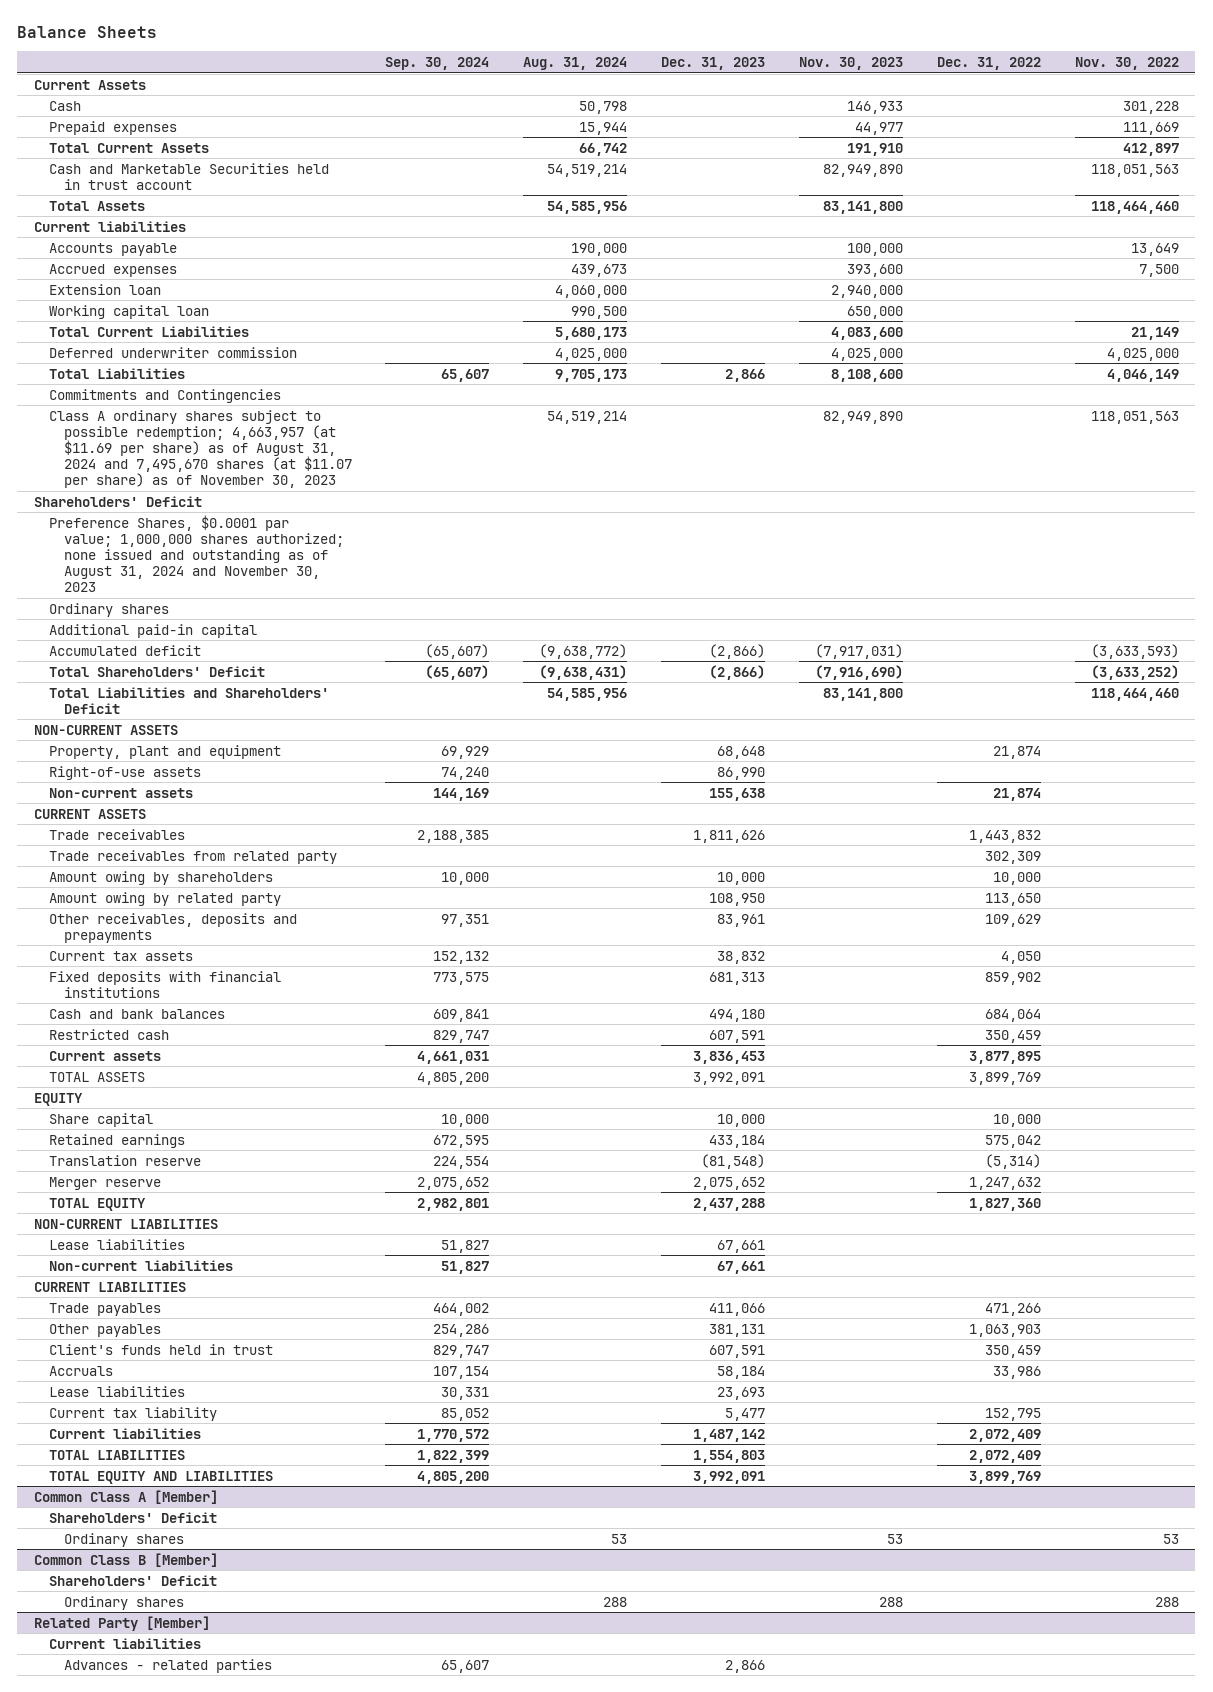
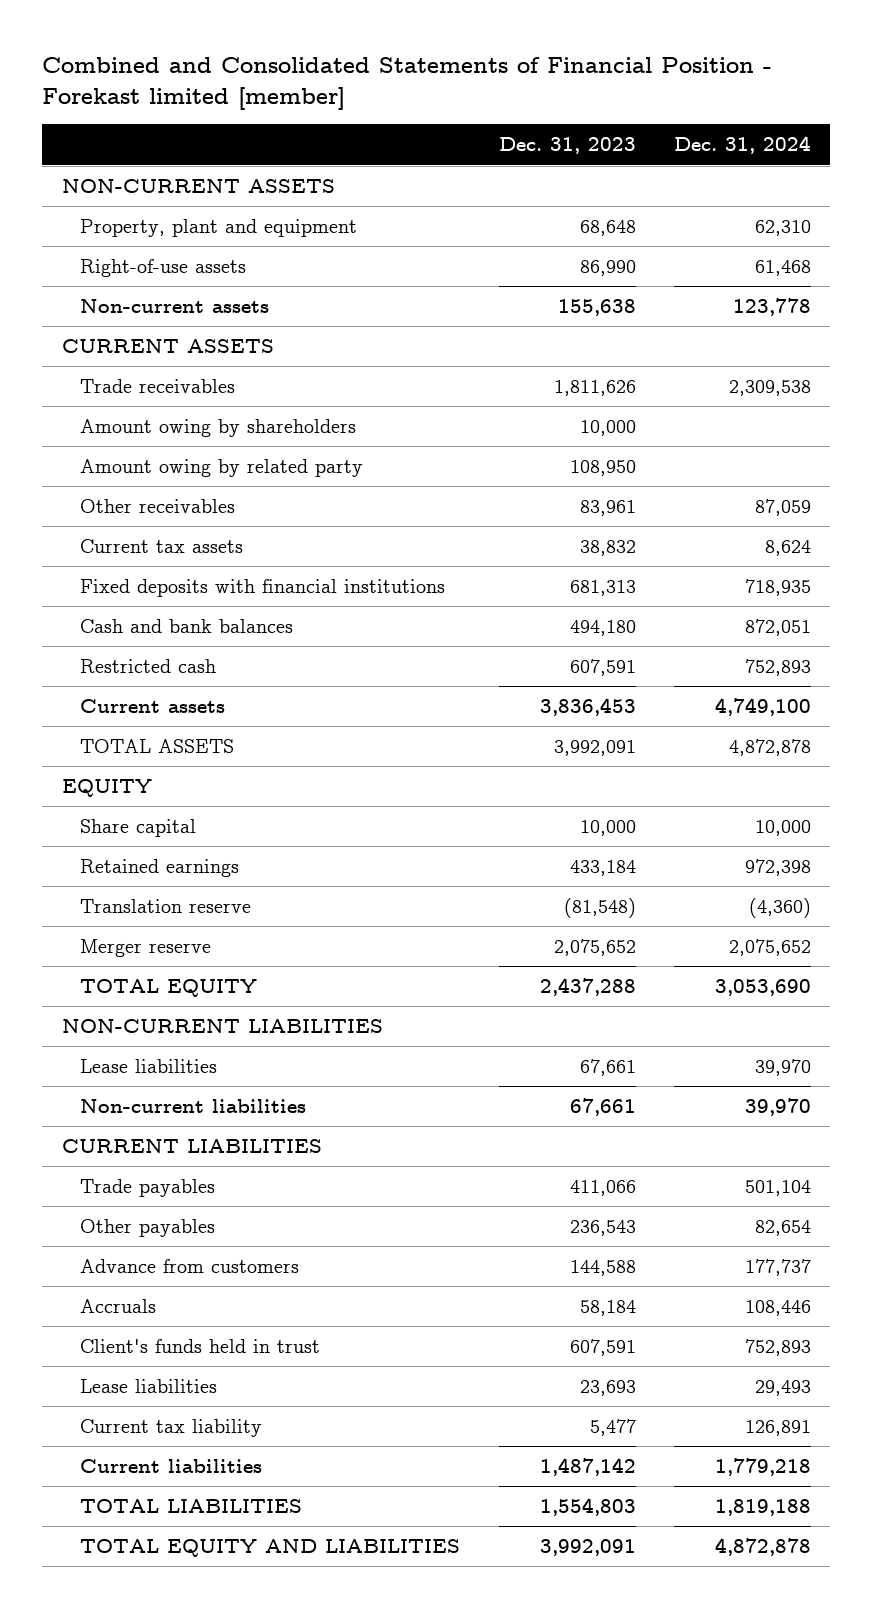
- Balance Sheets
+ Combined and Consolidated Statements of Financial Position - Forekast limited [member]
- | Sep. 30, 2024 | Aug. 31, 2024 | Dec. 31, 2023 | Nov. 30, 2023 | Dec. 31, 2022 | Nov. 30, 2022
+ | Dec. 31, 2023 | Dec. 31, 2024
- Current Assets
- Cash | | 50,798 | | 146,933 | | 301,228
- Prepaid expenses | | 15,944 | | 44,977 | | 111,669
- Total Current Assets | | 66,742 | | 191,910 | | 412,897
- Cash and Marketable Securities held in trust account | | 54,519,214 | | 82,949,890 | | 118,051,563
- Total Assets | | 54,585,956 | | 83,141,800 | | 118,464,460
- Current liabilities
- Accounts payable | | 190,000 | | 100,000 | | 13,649
- Accrued expenses | | 439,673 | | 393,600 | | 7,500
- Extension loan | | 4,060,000 | | 2,940,000 | |
- Working capital loan | | 990,500 | | 650,000 | |
- Total Current Liabilities | | 5,680,173 | | 4,083,600 | | 21,149
- Deferred underwriter commission | | 4,025,000 | | 4,025,000 | | 4,025,000
- Total Liabilities | 65,607 | 9,705,173 | 2,866 | 8,108,600 | | 4,046,149
- Commitments and Contingencies
- Class A ordinary shares subject to possible redemption; 4,663,957 (at $11.69 per share) as of August 31, 2024 and 7,495,670 shares (at $11.07 per share) as of November 30, 2023 | | 54,519,214 | | 82,949,890 | | 118,051,563
- Shareholders' Deficit
- Preference Shares, $0.0001 par value; 1,000,000 shares authorized; none issued and outstanding as of August 31, 2024 and November 30, 2023
- Ordinary shares
- Additional paid-in capital
- Accumulated deficit | (65,607) | (9,638,772) | (2,866) | (7,917,031) | | (3,633,593)
- Total Shareholders' Deficit | (65,607) | (9,638,431) | (2,866) | (7,916,690) | | (3,633,252)
- Total Liabilities and Shareholders' Deficit | | 54,585,956 | | 83,141,800 | | 118,464,460
- Trade receivables from related party | | | | | 302,309 |
- Other receivables, deposits and prepayments | 97,351 | | 83,961 | | 109,629 |
+ Other receivables | 83,961 | 87,059
- Other payables | 254,286 | | 381,131 | | 1,063,903 |
+ Other payables | 236,543 | 82,654
+ Advance from customers | 144,588 | 177,737
moved down: Client's funds held in trust | 607,591 | 752,893
- Common Class A [Member]
- Shareholders' Deficit
- Ordinary shares | | 53 | | 53 | | 53
- Common Class B [Member]
- Shareholders' Deficit
- Ordinary shares | | 288 | | 288 | | 288
- Related Party [Member]
- Current liabilities
- Advances - related parties | 65,607 | | 2,866 | | |

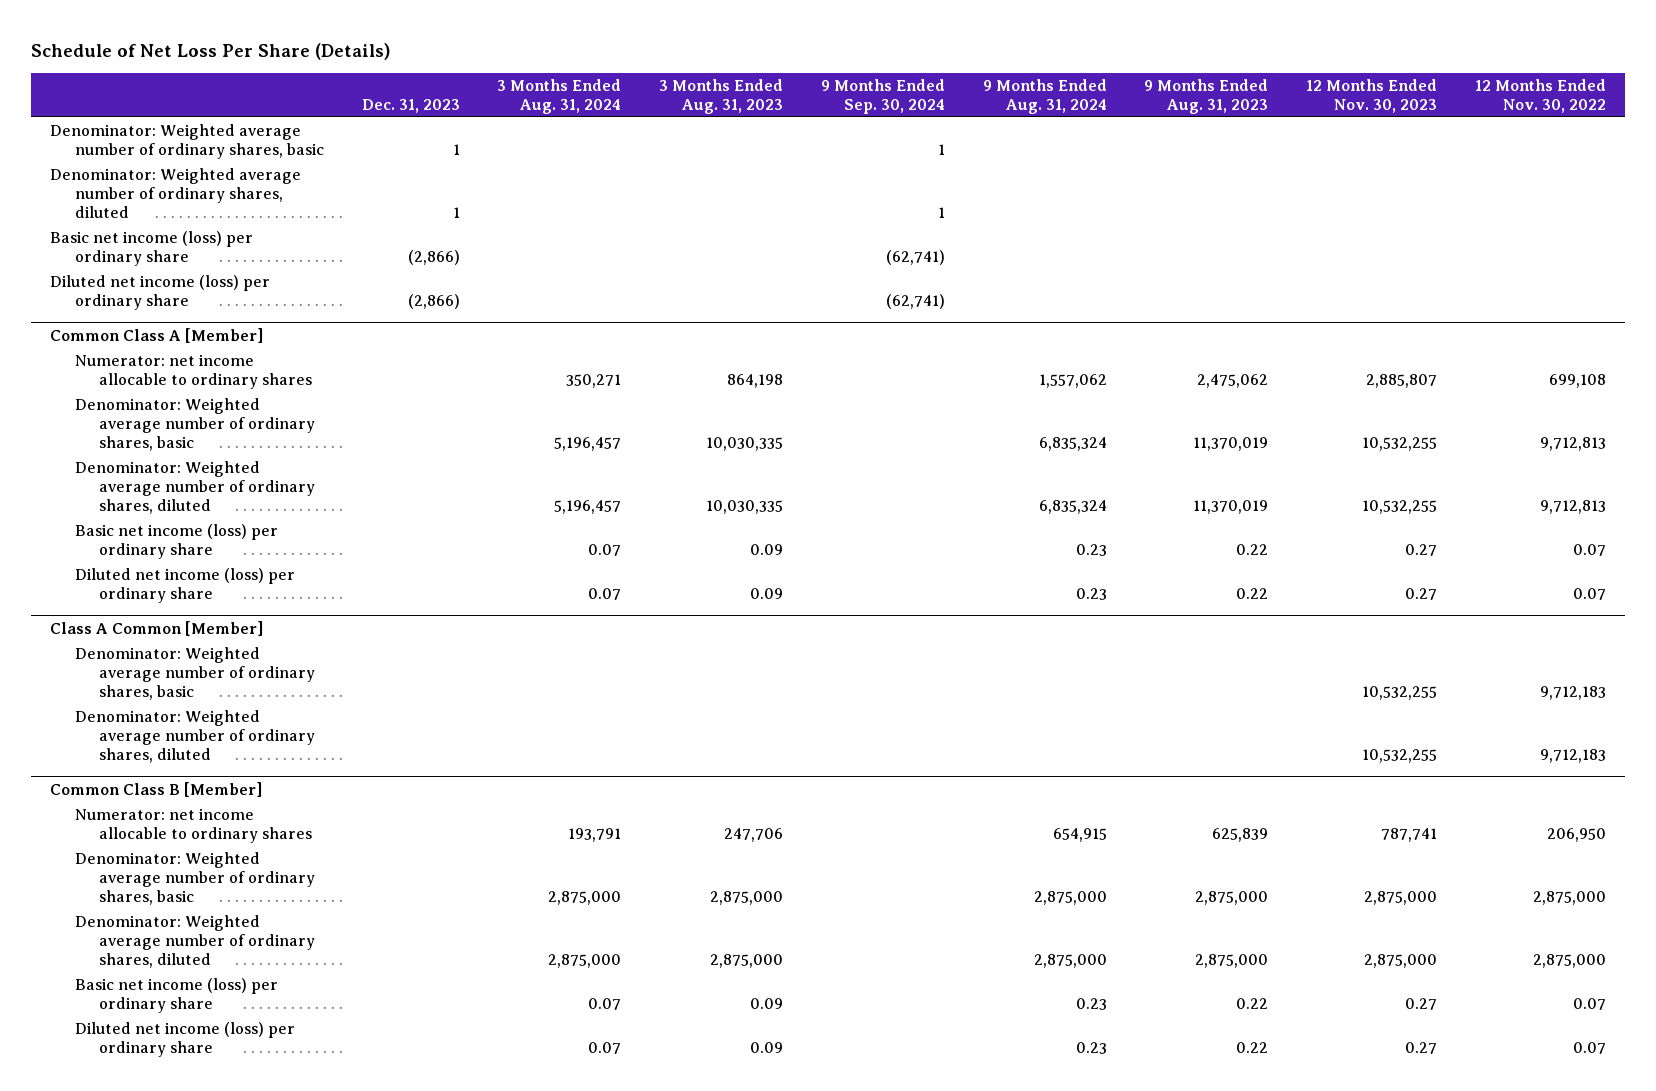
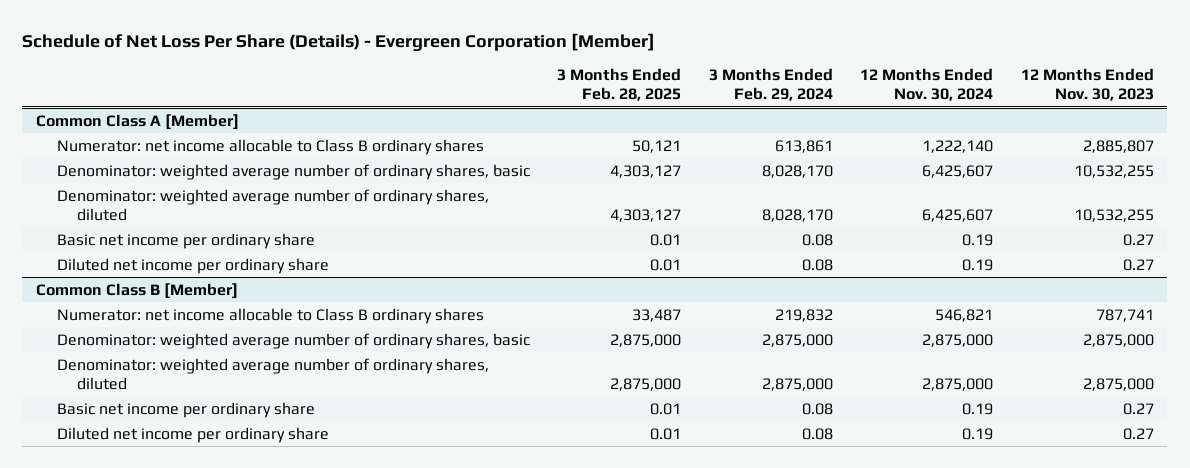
- Schedule of Net Loss Per Share (Details)
+ Schedule of Net Loss Per Share (Details) - Evergreen Corporation [Member]
- | Dec. 31, 2023 | 3 Months Ended Aug. 31, 2024 | 3 Months Ended Aug. 31, 2023 | 9 Months Ended Sep. 30, 2024 | 9 Months Ended Aug. 31, 2024 | 9 Months Ended Aug. 31, 2023 | 12 Months Ended Nov. 30, 2023 | 12 Months Ended Nov. 30, 2022
+ | 3 Months Ended Feb. 28, 2025 | 3 Months Ended Feb. 29, 2024 | 12 Months Ended Nov. 30, 2024 | 12 Months Ended Nov. 30, 2023
- Denominator: Weighted average number of ordinary shares, basic | 1 | | | 1 | | | |
- Denominator: Weighted average number of ordinary shares, diluted | 1 | | | 1 | | | |
- Basic net income (loss) per ordinary share | (2,866) | | | (62,741) | | | |
- Diluted net income (loss) per ordinary share | (2,866) | | | (62,741) | | | |
@ Common Class A [Member]
- Numerator: net income allocable to ordinary shares | | 350,271 | 864,198 | | 1,557,062 | 2,475,062 | 2,885,807 | 699,108
- Denominator: Weighted average number of ordinary shares, basic | | 5,196,457 | 10,030,335 | | 6,835,324 | 11,370,019 | 10,532,255 | 9,712,813
- Denominator: Weighted average number of ordinary shares, diluted | | 5,196,457 | 10,030,335 | | 6,835,324 | 11,370,019 | 10,532,255 | 9,712,813
- Basic net income (loss) per ordinary share | | 0.07 | 0.09 | | 0.23 | 0.22 | 0.27 | 0.07
- Diluted net income (loss) per ordinary share | | 0.07 | 0.09 | | 0.23 | 0.22 | 0.27 | 0.07
- Class A Common [Member]
- Denominator: Weighted average number of ordinary shares, basic | | | | | | | 10,532,255 | 9,712,183
- Denominator: Weighted average number of ordinary shares, diluted | | | | | | | 10,532,255 | 9,712,183
@ Common Class A [Member]
+ Numerator: net income allocable to Class B ordinary shares | 50,121 | 613,861 | 1,222,140 | 2,885,807
+ Denominator: weighted average number of ordinary shares, basic | 4,303,127 | 8,028,170 | 6,425,607 | 10,532,255
+ Denominator: weighted average number of ordinary shares, diluted | 4,303,127 | 8,028,170 | 6,425,607 | 10,532,255
+ Basic net income per ordinary share | 0.01 | 0.08 | 0.19 | 0.27
+ Diluted net income per ordinary share | 0.01 | 0.08 | 0.19 | 0.27
@ Common Class B [Member]
- Numerator: net income allocable to ordinary shares | | 193,791 | 247,706 | | 654,915 | 625,839 | 787,741 | 206,950
- Denominator: Weighted average number of ordinary shares, basic | | 2,875,000 | 2,875,000 | | 2,875,000 | 2,875,000 | 2,875,000 | 2,875,000
- Denominator: Weighted average number of ordinary shares, diluted | | 2,875,000 | 2,875,000 | | 2,875,000 | 2,875,000 | 2,875,000 | 2,875,000
- Basic net income (loss) per ordinary share | | 0.07 | 0.09 | | 0.23 | 0.22 | 0.27 | 0.07
- Diluted net income (loss) per ordinary share | | 0.07 | 0.09 | | 0.23 | 0.22 | 0.27 | 0.07
+ Numerator: net income allocable to Class B ordinary shares | 33,487 | 219,832 | 546,821 | 787,741
+ Denominator: weighted average number of ordinary shares, basic | 2,875,000 | 2,875,000 | 2,875,000 | 2,875,000
+ Denominator: weighted average number of ordinary shares, diluted | 2,875,000 | 2,875,000 | 2,875,000 | 2,875,000
+ Basic net income per ordinary share | 0.01 | 0.08 | 0.19 | 0.27
+ Diluted net income per ordinary share | 0.01 | 0.08 | 0.19 | 0.27

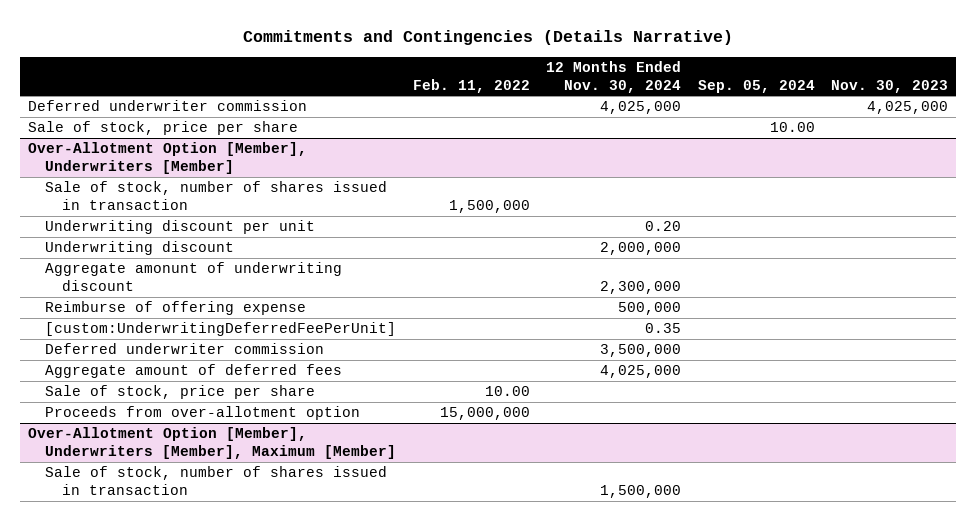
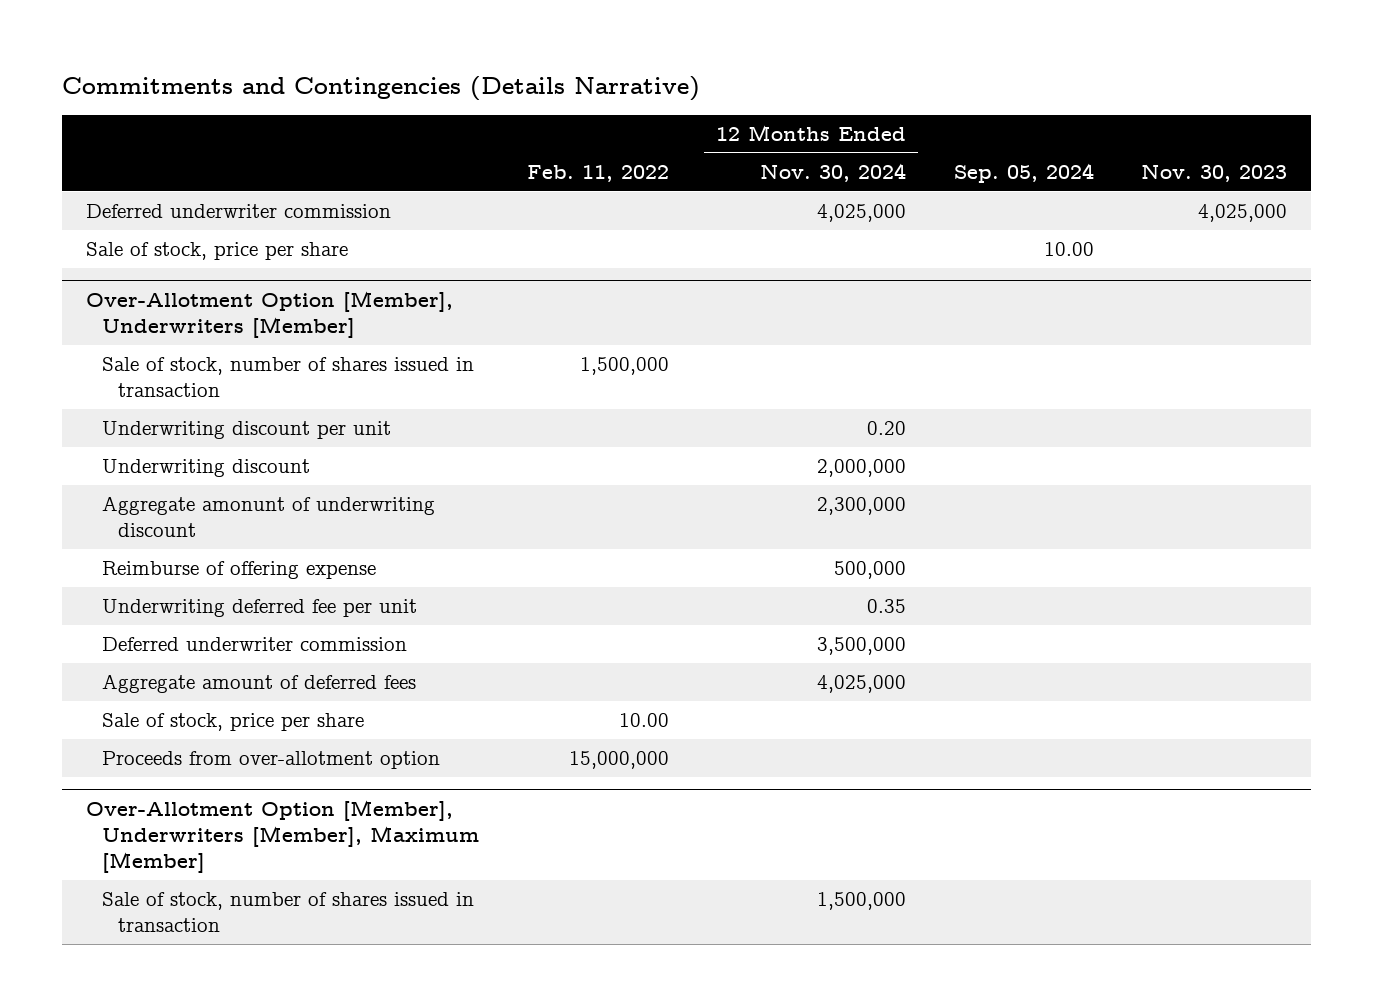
@ Over-Allotment Option [Member], Underwriters [Member]
- [custom:UnderwritingDeferredFeePerUnit] | | 0.35 | |
+ Underwriting deferred fee per unit | | 0.35 | |

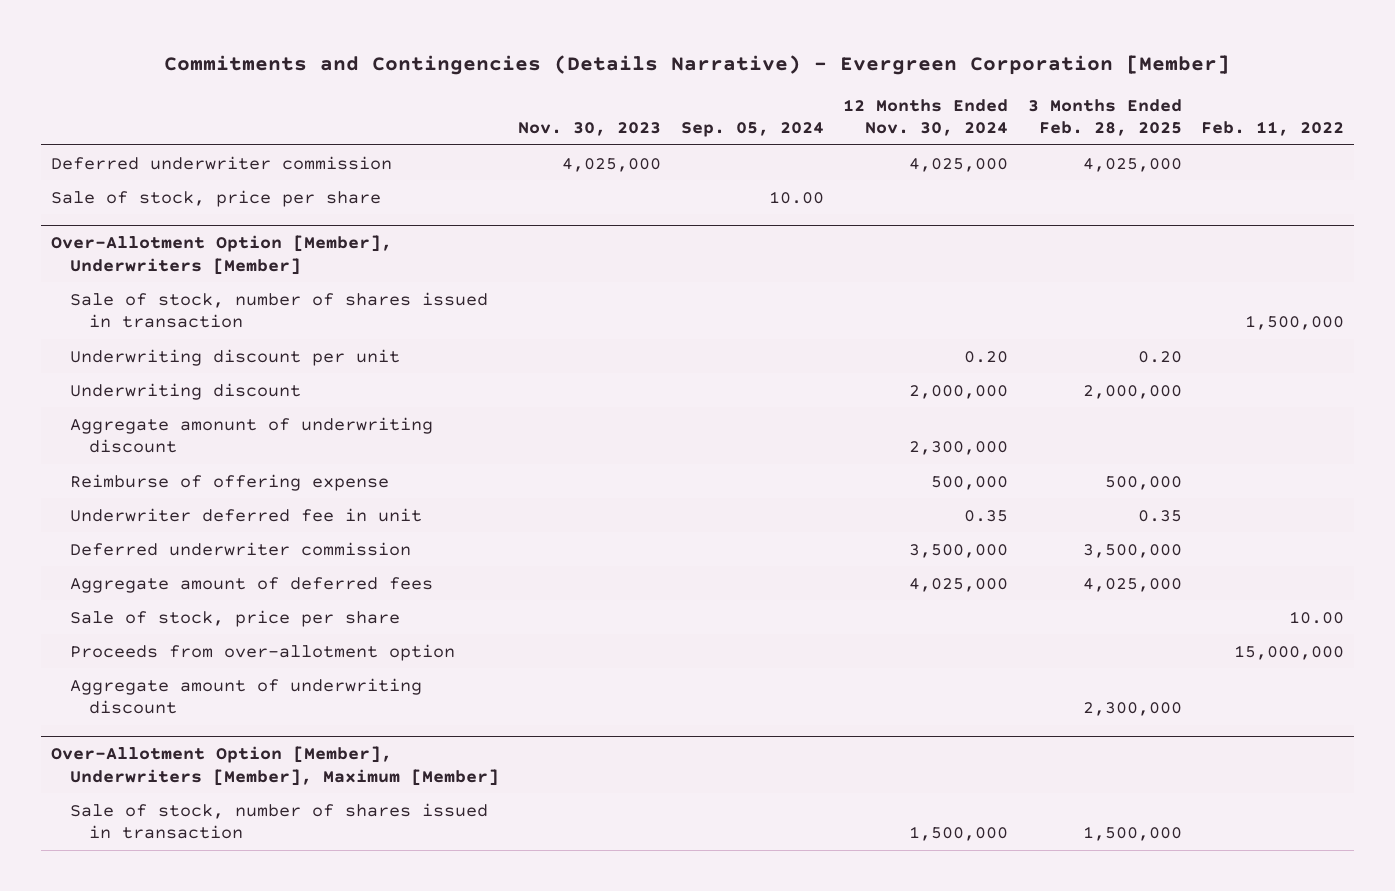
- Commitments and Contingencies (Details Narrative)
+ Commitments and Contingencies (Details Narrative) - Evergreen Corporation [Member]
- | Feb. 11, 2022 | 12 Months Ended Nov. 30, 2024 | Sep. 05, 2024 | Nov. 30, 2023
+ | Nov. 30, 2023 | Sep. 05, 2024 | 12 Months Ended Nov. 30, 2024 | 3 Months Ended Feb. 28, 2025 | Feb. 11, 2022
@ Over-Allotment Option [Member], Underwriters [Member]
- Underwriting deferred fee per unit | | 0.35 | |
+ Underwriter deferred fee in unit | | | 0.35 | 0.35 |
+ Aggregate amount of underwriting discount | | | | 2,300,000 |

